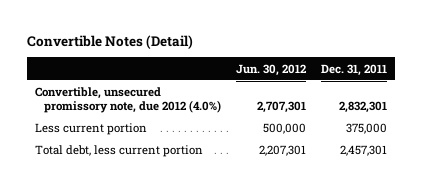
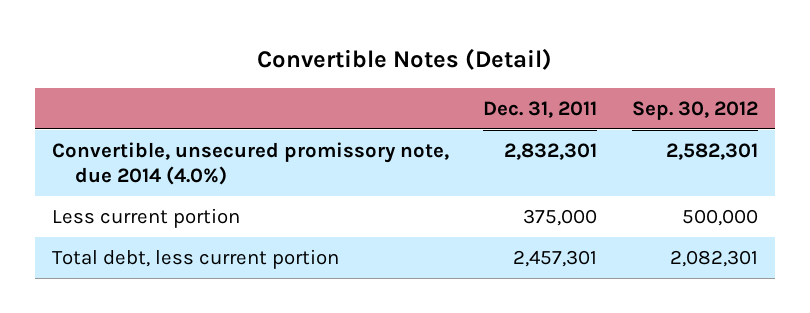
- | Jun. 30, 2012 | Dec. 31, 2011
+ | Dec. 31, 2011 | Sep. 30, 2012
- Convertible, unsecured promissory note, due 2012 (4.0%) | 2,707,301 | 2,832,301
+ Convertible, unsecured promissory note, due 2014 (4.0%) | 2,832,301 | 2,582,301

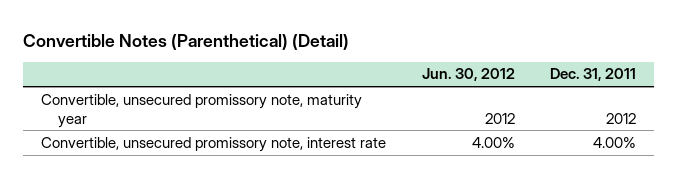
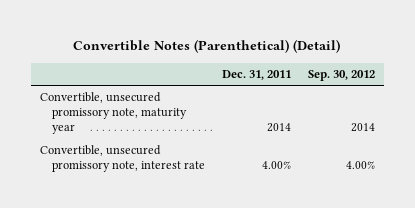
- | Jun. 30, 2012 | Dec. 31, 2011
+ | Dec. 31, 2011 | Sep. 30, 2012
- Convertible, unsecured promissory note, maturity year | 2012 | 2012
+ Convertible, unsecured promissory note, maturity year | 2014 | 2014

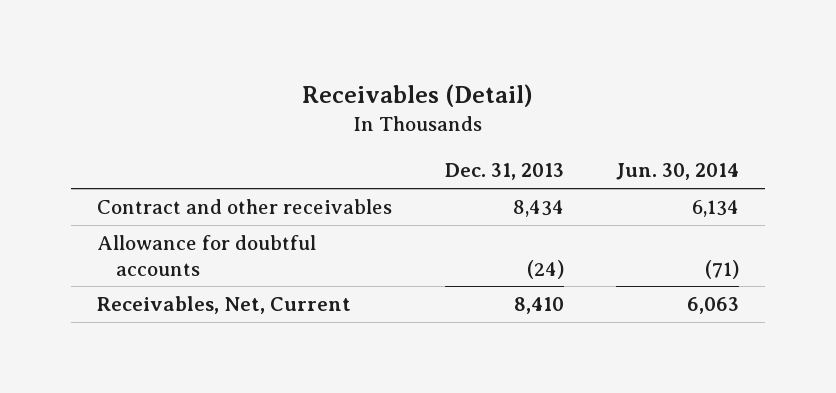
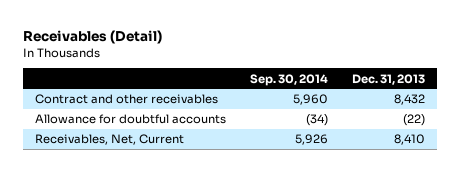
- | Dec. 31, 2013 | Jun. 30, 2014
+ | Sep. 30, 2014 | Dec. 31, 2013
- Contract and other receivables | 8,434 | 6,134
- Allowance for doubtful accounts | (24) | (71)
+ Contract and other receivables | 5,960 | 8,432
+ Allowance for doubtful accounts | (34) | (22)

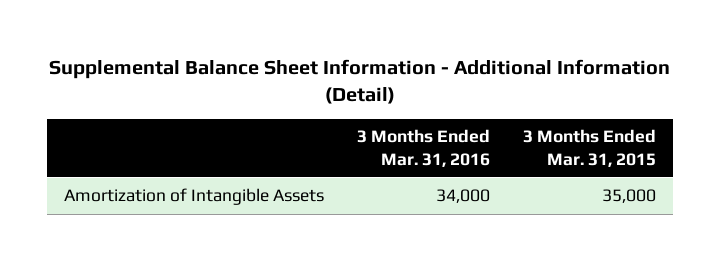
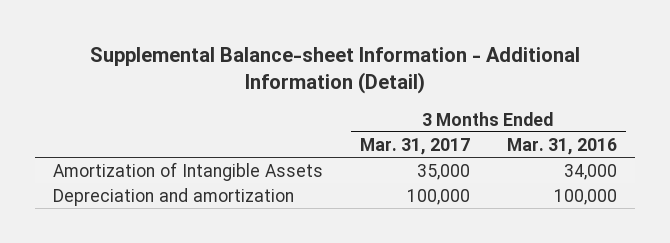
- Supplemental Balance Sheet Information - Additional Information (Detail)
+ Supplemental Balance-sheet Information - Additional Information (Detail)
- | 3 Months Ended Mar. 31, 2016 | 3 Months Ended Mar. 31, 2015
+ | 3 Months Ended Mar. 31, 2017 | 3 Months Ended Mar. 31, 2016
+ Depreciation and amortization | 100,000 | 100,000

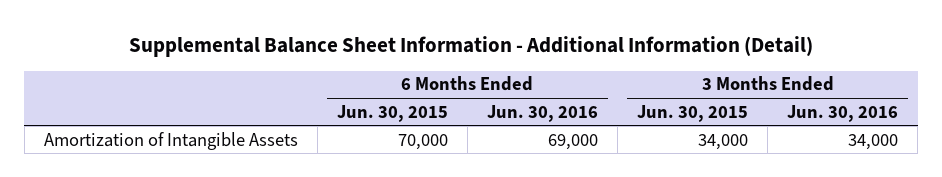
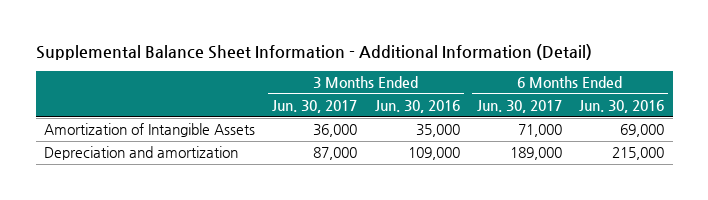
- | 6 Months Ended Jun. 30, 2015 | 6 Months Ended Jun. 30, 2016 | 3 Months Ended Jun. 30, 2015 | 3 Months Ended Jun. 30, 2016
+ | 3 Months Ended Jun. 30, 2017 | 3 Months Ended Jun. 30, 2016 | 6 Months Ended Jun. 30, 2017 | 6 Months Ended Jun. 30, 2016
- Amortization of Intangible Assets | 70,000 | 69,000 | 34,000 | 34,000
+ Amortization of Intangible Assets | 36,000 | 35,000 | 71,000 | 69,000
+ Depreciation and amortization | 87,000 | 109,000 | 189,000 | 215,000

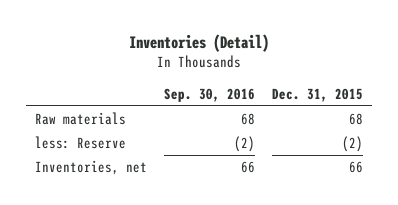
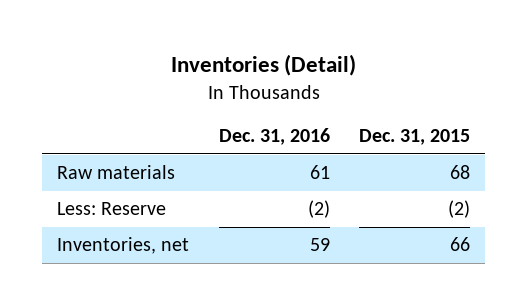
- | Sep. 30, 2016 | Dec. 31, 2015
+ | Dec. 31, 2016 | Dec. 31, 2015
- less: Reserve | (2) | (2)
+ Less: Reserve | (2) | (2)

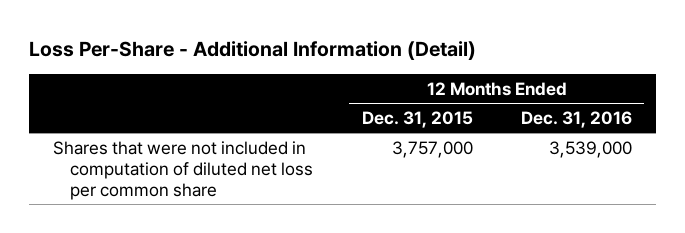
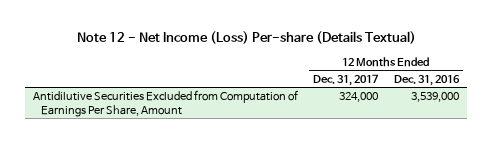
- Loss Per-Share - Additional Information (Detail)
+ Note 12 - Net Income (Loss) Per-share (Details Textual)
- | 12 Months Ended Dec. 31, 2015 | 12 Months Ended Dec. 31, 2016
+ | 12 Months Ended Dec. 31, 2017 | 12 Months Ended Dec. 31, 2016
- Shares that were not included in computation of diluted net loss per common share | 3,757,000 | 3,539,000
+ Antidilutive Securities Excluded from Computation of Earnings Per Share, Amount | 324,000 | 3,539,000

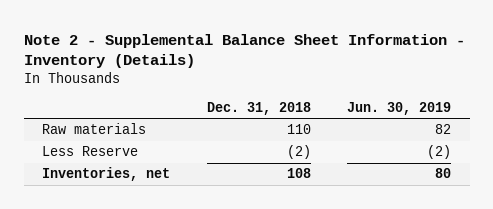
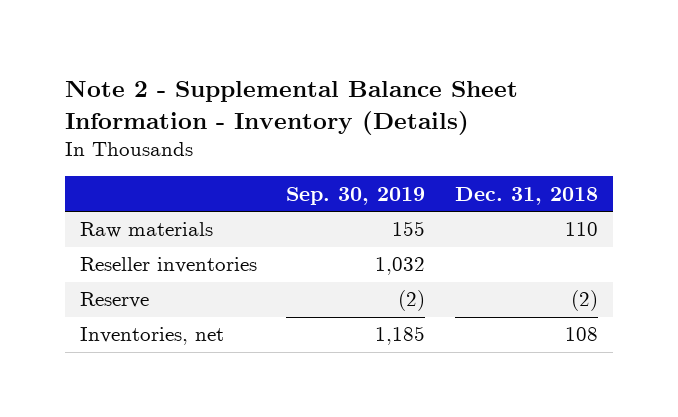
- | Dec. 31, 2018 | Jun. 30, 2019
+ | Sep. 30, 2019 | Dec. 31, 2018
- Less Reserve | (2) | (2)
+ Reseller inventories | 1,032 |
+ Reserve | (2) | (2)

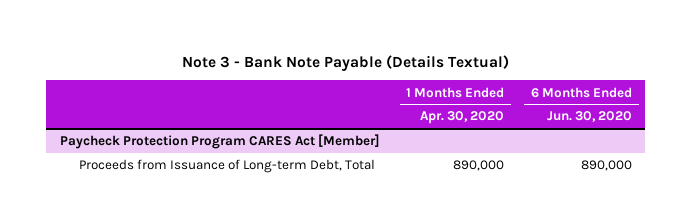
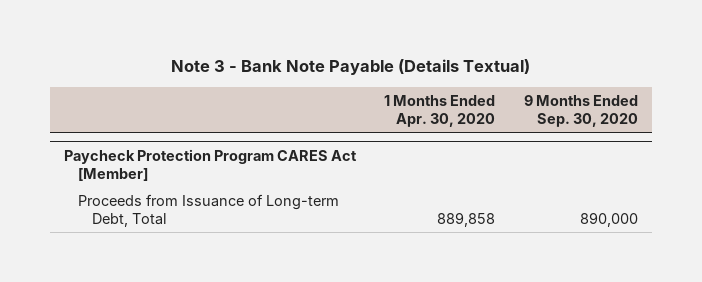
- | 1 Months Ended Apr. 30, 2020 | 6 Months Ended Jun. 30, 2020
+ | 1 Months Ended Apr. 30, 2020 | 9 Months Ended Sep. 30, 2020
@ Paycheck Protection Program CARES Act [Member]
- Proceeds from Issuance of Long-term Debt, Total | 890,000 | 890,000
+ Proceeds from Issuance of Long-term Debt, Total | 889,858 | 890,000

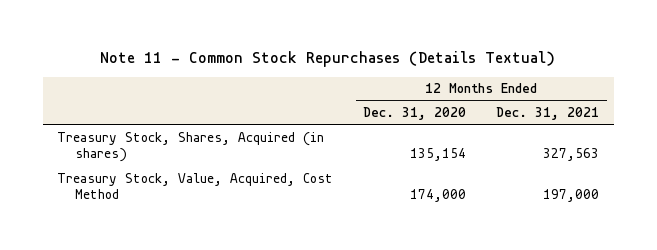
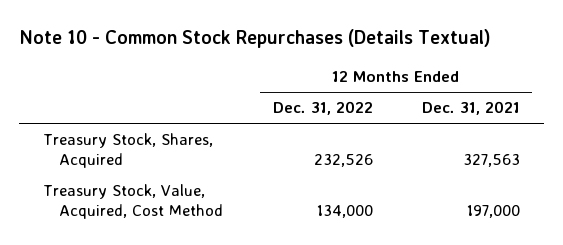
- Note 11 - Common Stock Repurchases (Details Textual)
+ Note 10 - Common Stock Repurchases (Details Textual)
- | 12 Months Ended Dec. 31, 2020 | 12 Months Ended Dec. 31, 2021
+ | 12 Months Ended Dec. 31, 2022 | 12 Months Ended Dec. 31, 2021
- Treasury Stock, Shares, Acquired (in shares) | 135,154 | 327,563
+ Treasury Stock, Shares, Acquired | 232,526 | 327,563

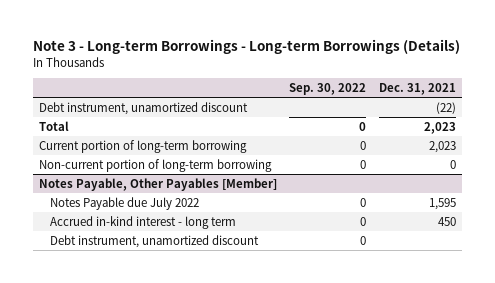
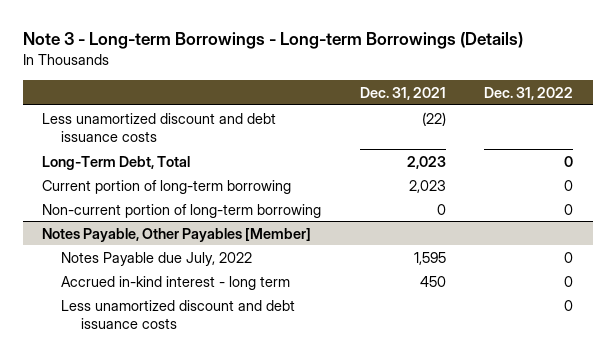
- | Sep. 30, 2022 | Dec. 31, 2021
+ | Dec. 31, 2021 | Dec. 31, 2022
- Debt instrument, unamortized discount | | (22)
- Total | 0 | 2,023
+ Less unamortized discount and debt issuance costs | (22) |
+ Long-Term Debt, Total | 2,023 | 0
@ Notes Payable, Other Payables [Member]
- Notes Payable due July 2022 | 0 | 1,595
+ Notes Payable due July, 2022 | 1,595 | 0
- Debt instrument, unamortized discount | 0 |
+ Less unamortized discount and debt issuance costs | | 0

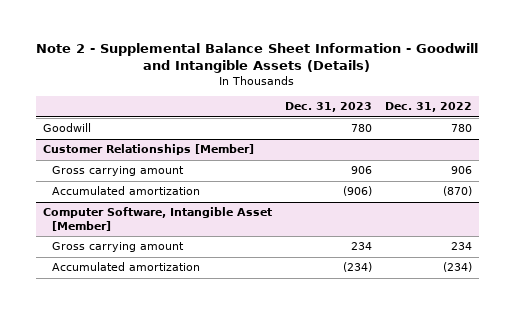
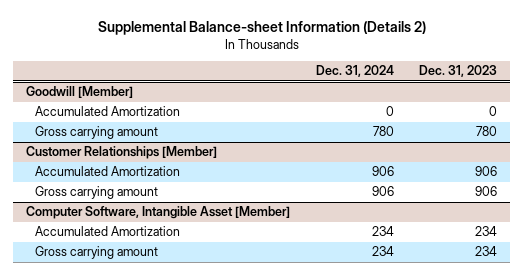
- Note 2 - Supplemental Balance Sheet Information - Goodwill and Intangible Assets (Details)
+ Supplemental Balance-sheet Information (Details 2)
- | Dec. 31, 2023 | Dec. 31, 2022
+ | Dec. 31, 2024 | Dec. 31, 2023
- Goodwill | 780 | 780
+ Goodwill [Member]
+ Accumulated Amortization | 0 | 0
+ Gross carrying amount | 780 | 780
@ Customer Relationships [Member]
+ Accumulated Amortization | 906 | 906
- Accumulated amortization | (906) | (870)
@ Computer Software, Intangible Asset [Member]
+ Accumulated Amortization | 234 | 234
- Accumulated amortization | (234) | (234)

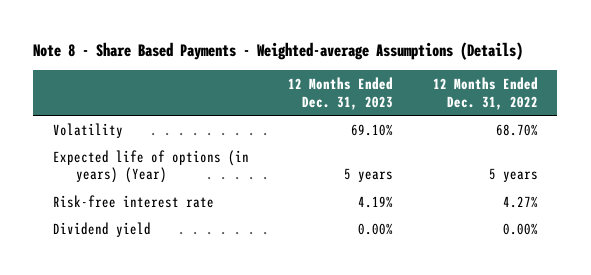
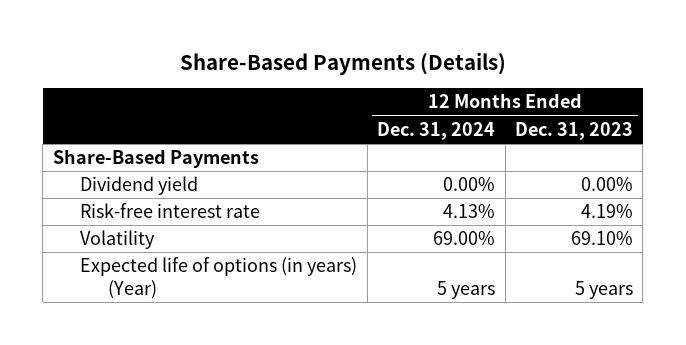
- Note 8 - Share Based Payments - Weighted-average Assumptions (Details)
+ Share-Based Payments (Details)
- | 12 Months Ended Dec. 31, 2023 | 12 Months Ended Dec. 31, 2022
+ | 12 Months Ended Dec. 31, 2024 | 12 Months Ended Dec. 31, 2023
+ Share-Based Payments
moved up: Dividend yield | 0.00% | 0.00%
moved up: Risk-free interest rate | 4.13% | 4.19%

